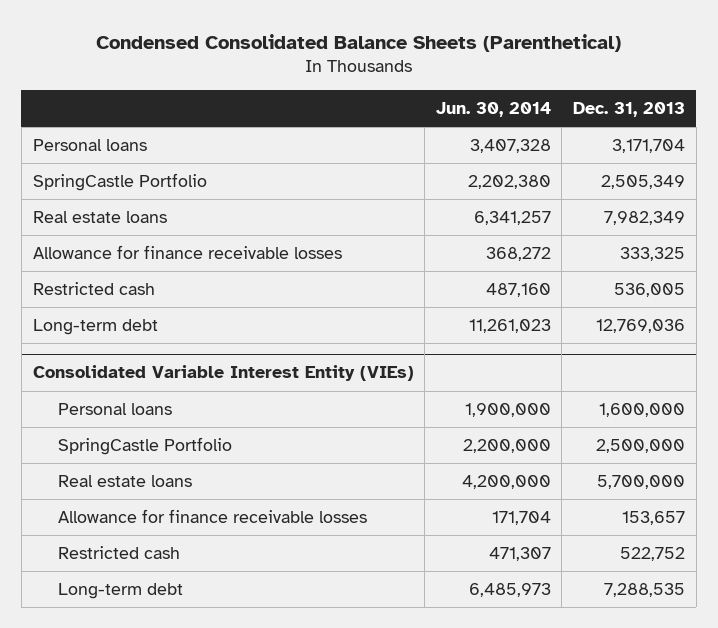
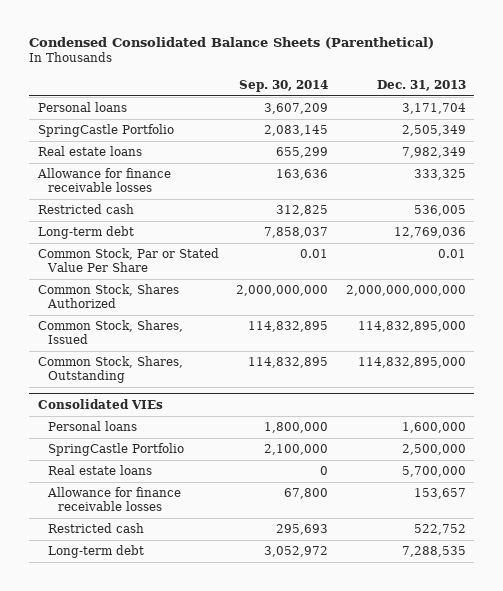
- | Jun. 30, 2014 | Dec. 31, 2013
+ | Sep. 30, 2014 | Dec. 31, 2013
- Consolidated Variable Interest Entity (VIEs)
+ Common Stock, Par or Stated Value Per Share | 0.01 | 0.01
+ Common Stock, Shares Authorized | 2,000,000,000 | 2,000,000,000,000
+ Common Stock, Shares, Issued | 114,832,895 | 114,832,895,000
+ Common Stock, Shares, Outstanding | 114,832,895 | 114,832,895,000
+ Consolidated VIEs

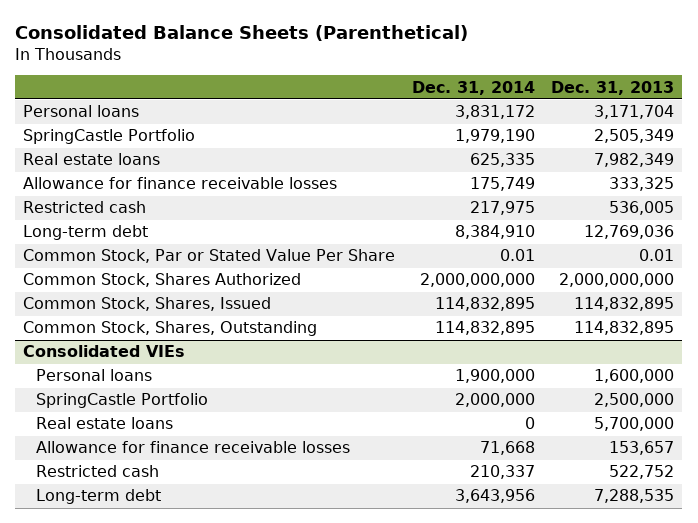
- Condensed Consolidated Balance Sheets (Parenthetical)
+ Consolidated Balance Sheets (Parenthetical)
- | Sep. 30, 2014 | Dec. 31, 2013
+ | Dec. 31, 2014 | Dec. 31, 2013
- Common Stock, Shares Authorized | 2,000,000,000 | 2,000,000,000,000
- Common Stock, Shares, Issued | 114,832,895 | 114,832,895,000
- Common Stock, Shares, Outstanding | 114,832,895 | 114,832,895,000
+ Common Stock, Shares Authorized | 2,000,000,000 | 2,000,000,000
+ Common Stock, Shares, Issued | 114,832,895 | 114,832,895
+ Common Stock, Shares, Outstanding | 114,832,895 | 114,832,895

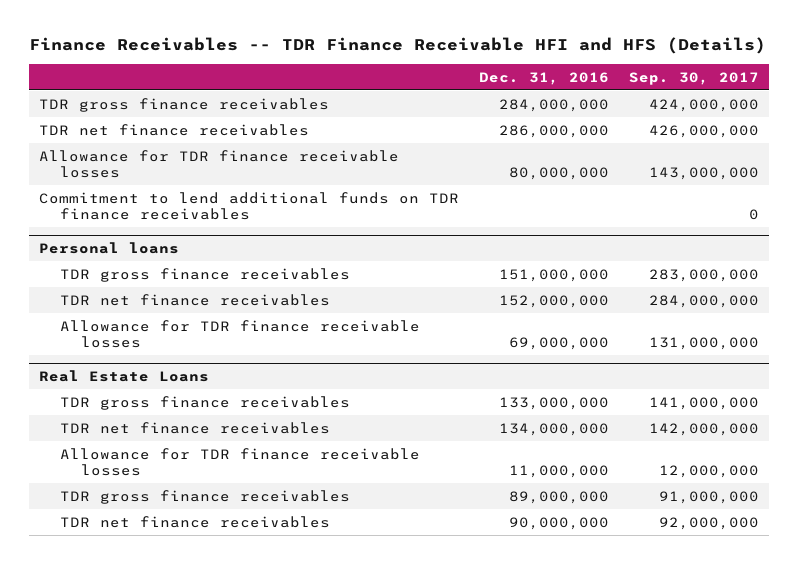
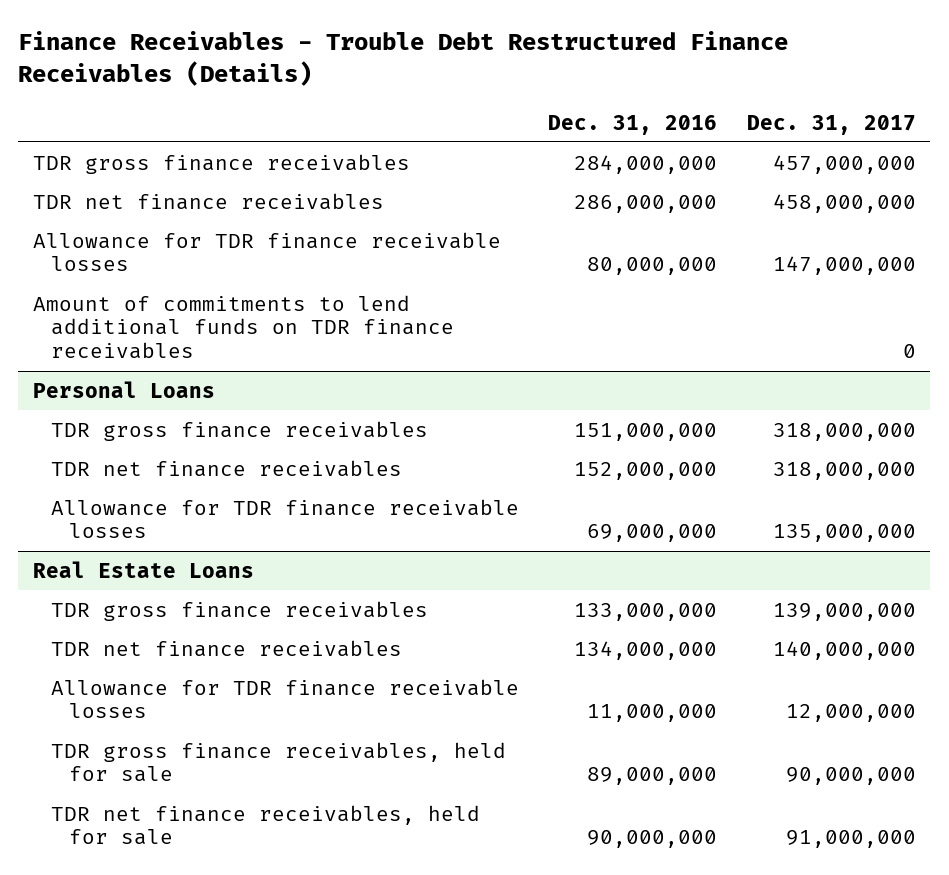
- Finance Receivables -- TDR Finance Receivable HFI and HFS (Details)
+ Finance Receivables - Trouble Debt Restructured Finance Receivables (Details)
- | Dec. 31, 2016 | Sep. 30, 2017
+ | Dec. 31, 2016 | Dec. 31, 2017
- Commitment to lend additional funds on TDR finance receivables | | 0
- Personal loans
+ Amount of commitments to lend additional funds on TDR finance receivables | | 0
+ Personal Loans
@ Real Estate Loans
- TDR gross finance receivables | 89,000,000 | 91,000,000
- TDR net finance receivables | 90,000,000 | 92,000,000
+ TDR gross finance receivables, held for sale | 89,000,000 | 90,000,000
+ TDR net finance receivables, held for sale | 90,000,000 | 91,000,000

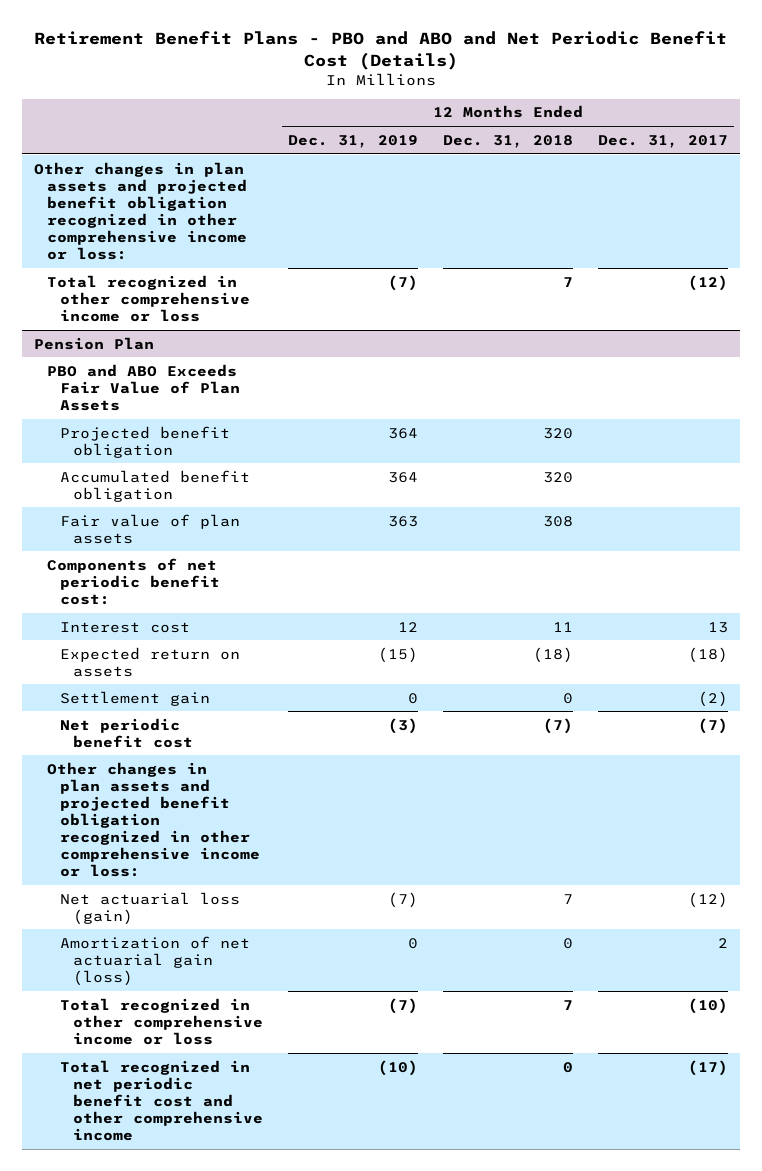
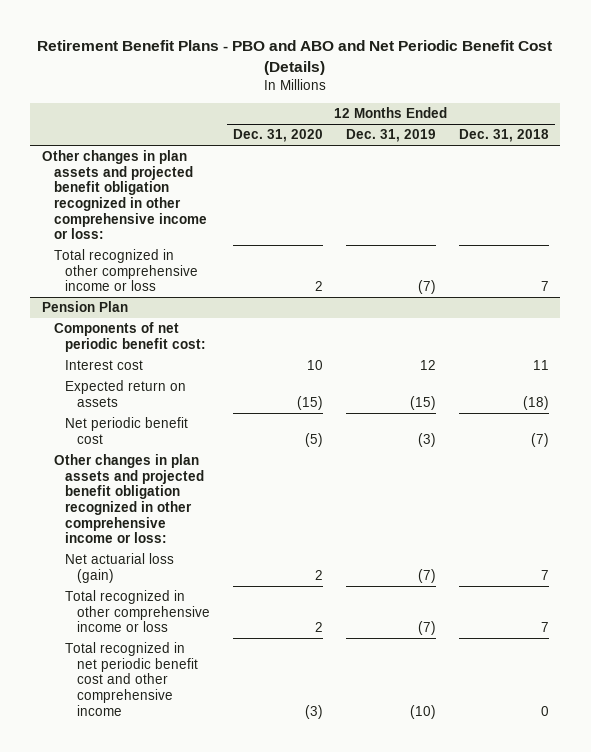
- | 12 Months Ended Dec. 31, 2019 | 12 Months Ended Dec. 31, 2018 | 12 Months Ended Dec. 31, 2017
+ | 12 Months Ended Dec. 31, 2020 | 12 Months Ended Dec. 31, 2019 | 12 Months Ended Dec. 31, 2018
@ Pension Plan
- PBO and ABO Exceeds Fair Value of Plan Assets
- Projected benefit obligation | 364 | 320 |
- Accumulated benefit obligation | 364 | 320 |
- Fair value of plan assets | 363 | 308 |
- Settlement gain | 0 | 0 | (2)
- Amortization of net actuarial gain (loss) | 0 | 0 | 2

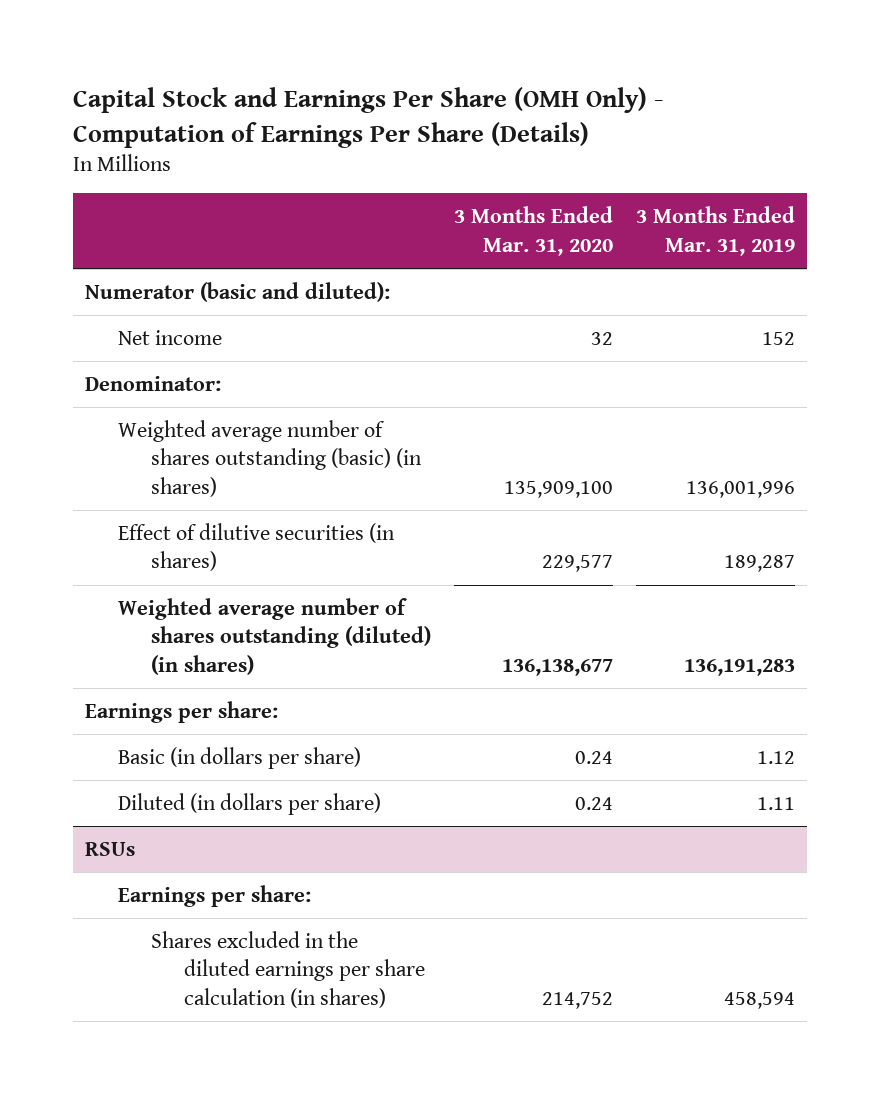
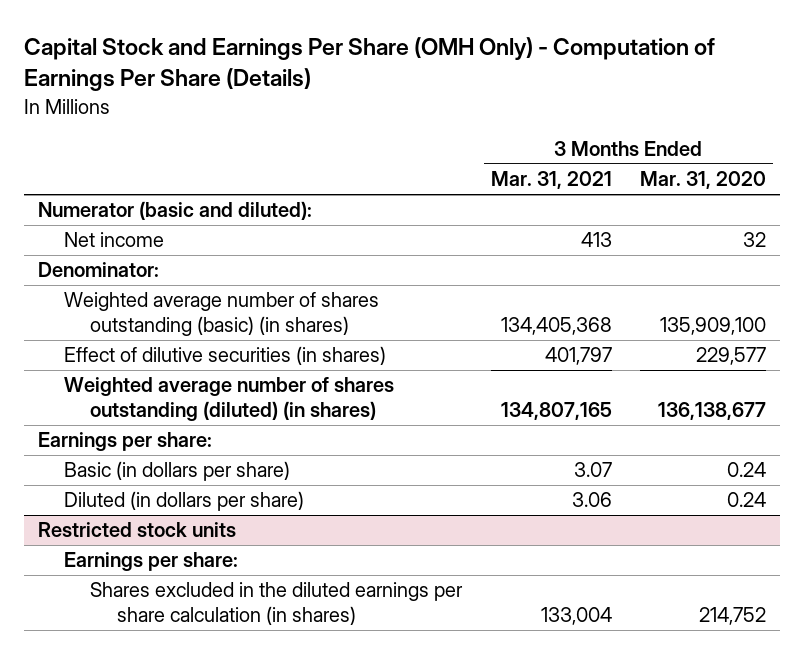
- | 3 Months Ended Mar. 31, 2020 | 3 Months Ended Mar. 31, 2019
+ | 3 Months Ended Mar. 31, 2021 | 3 Months Ended Mar. 31, 2020
- RSUs
+ Restricted stock units

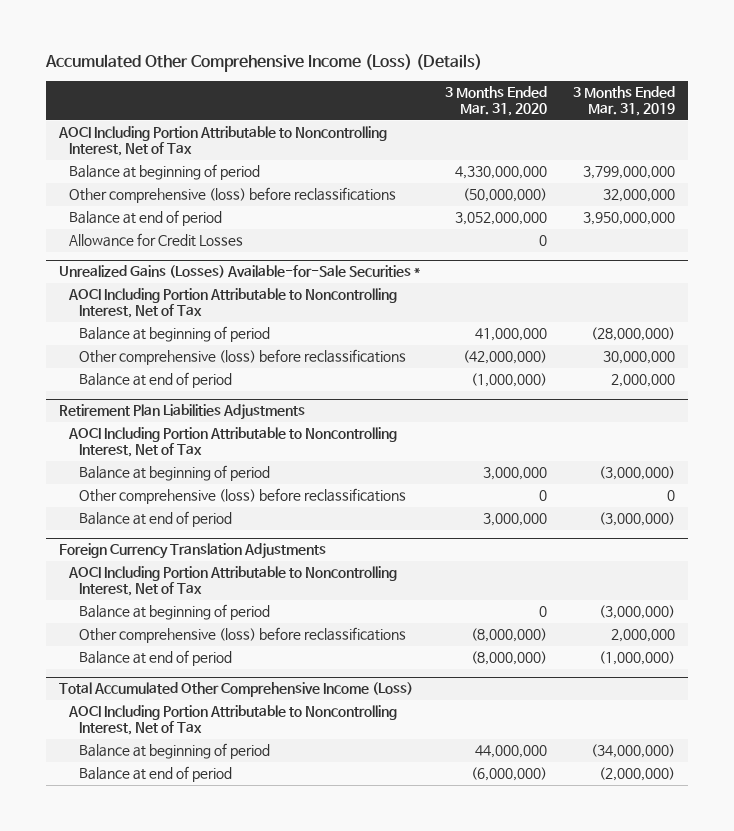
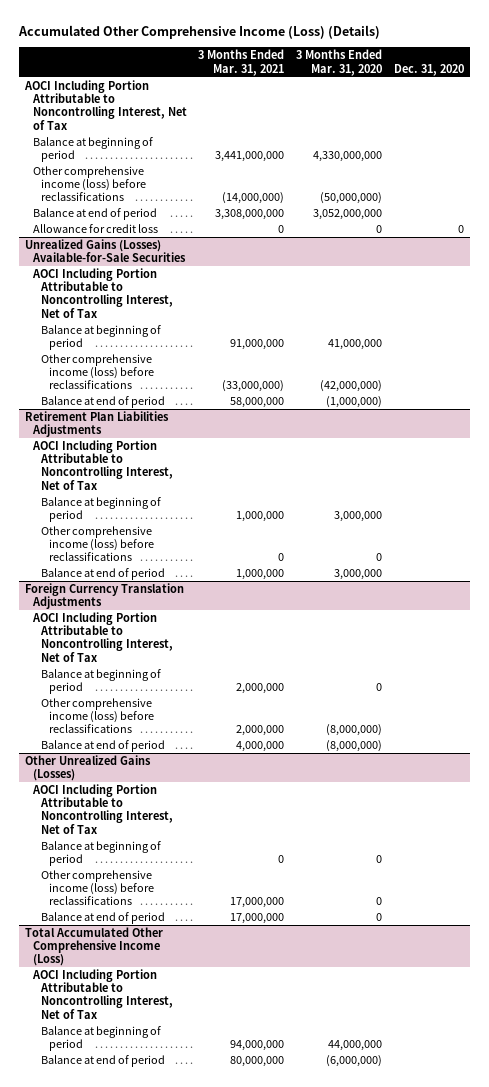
- | 3 Months Ended Mar. 31, 2020 | 3 Months Ended Mar. 31, 2019
+ | 3 Months Ended Mar. 31, 2021 | 3 Months Ended Mar. 31, 2020 | Dec. 31, 2020
- Other comprehensive (loss) before reclassifications | (50,000,000) | 32,000,000
+ Other comprehensive income (loss) before reclassifications | (14,000,000) | (50,000,000) |
- Allowance for Credit Losses | 0 |
- Unrealized Gains (Losses) Available-for-Sale Securities *
+ Allowance for credit loss | 0 | 0 | 0
+ Unrealized Gains (Losses) Available-for-Sale Securities
- Other comprehensive (loss) before reclassifications | (42,000,000) | 30,000,000
+ Other comprehensive income (loss) before reclassifications | (33,000,000) | (42,000,000) |
@ Retirement Plan Liabilities Adjustments
- Other comprehensive (loss) before reclassifications | 0 | 0
+ Other comprehensive income (loss) before reclassifications | 0 | 0 |
@ Foreign Currency Translation Adjustments
- Other comprehensive (loss) before reclassifications | (8,000,000) | 2,000,000
+ Other comprehensive income (loss) before reclassifications | 2,000,000 | (8,000,000) |
+ Other Unrealized Gains (Losses)
+ AOCI Including Portion Attributable to Noncontrolling Interest, Net of Tax
+ Balance at beginning of period | 0 | 0 |
+ Other comprehensive income (loss) before reclassifications | 17,000,000 | 0 |
+ Balance at end of period | 17,000,000 | 0 |

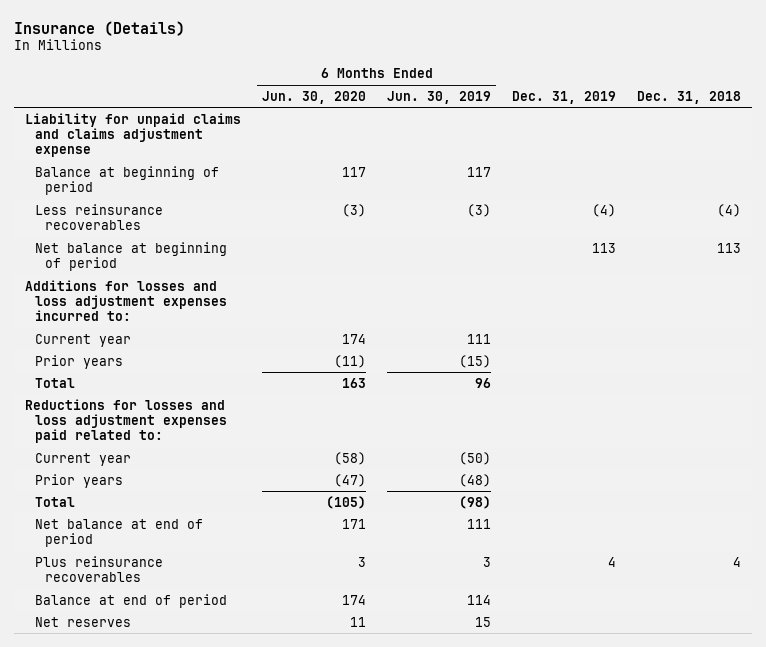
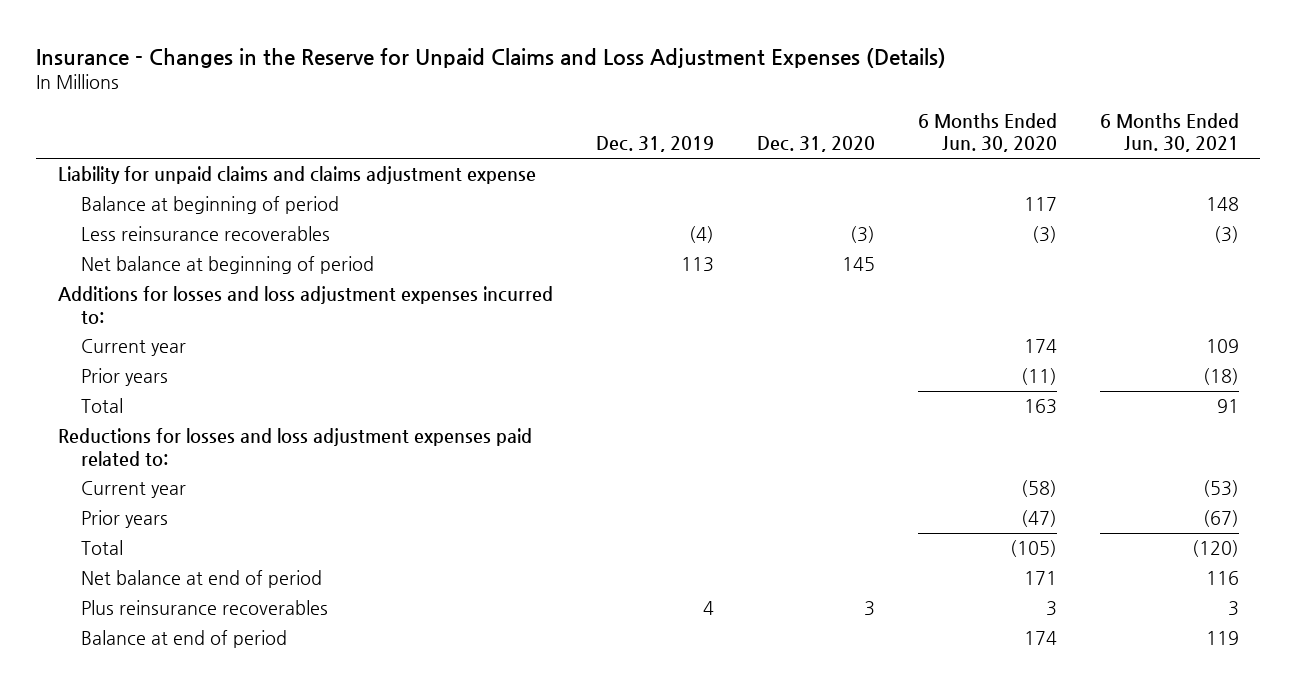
- Insurance (Details)
+ Insurance - Changes in the Reserve for Unpaid Claims and Loss Adjustment Expenses (Details)
- | 6 Months Ended Jun. 30, 2020 | 6 Months Ended Jun. 30, 2019 | Dec. 31, 2019 | Dec. 31, 2018
+ | Dec. 31, 2019 | Dec. 31, 2020 | 6 Months Ended Jun. 30, 2020 | 6 Months Ended Jun. 30, 2021
- Net reserves | 11 | 15 | |

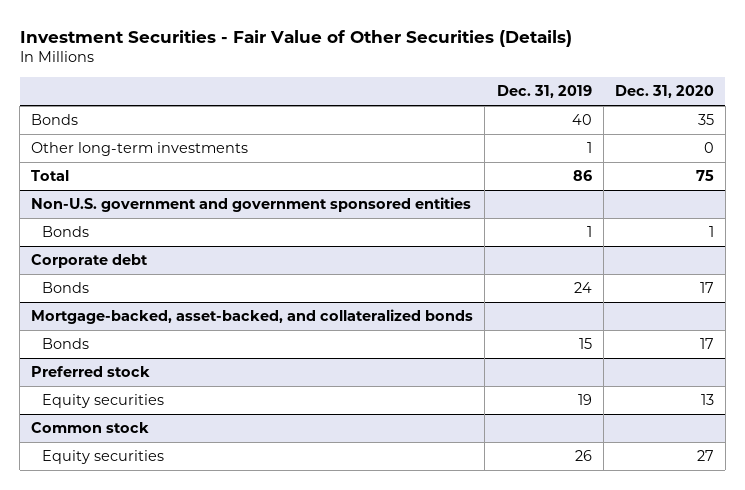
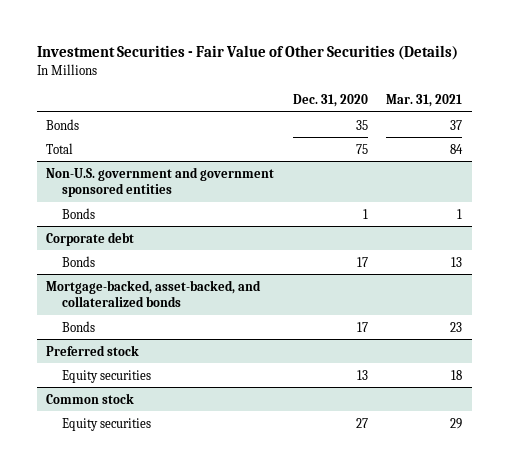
- | Dec. 31, 2019 | Dec. 31, 2020
+ | Dec. 31, 2020 | Mar. 31, 2021
- Other long-term investments | 1 | 0

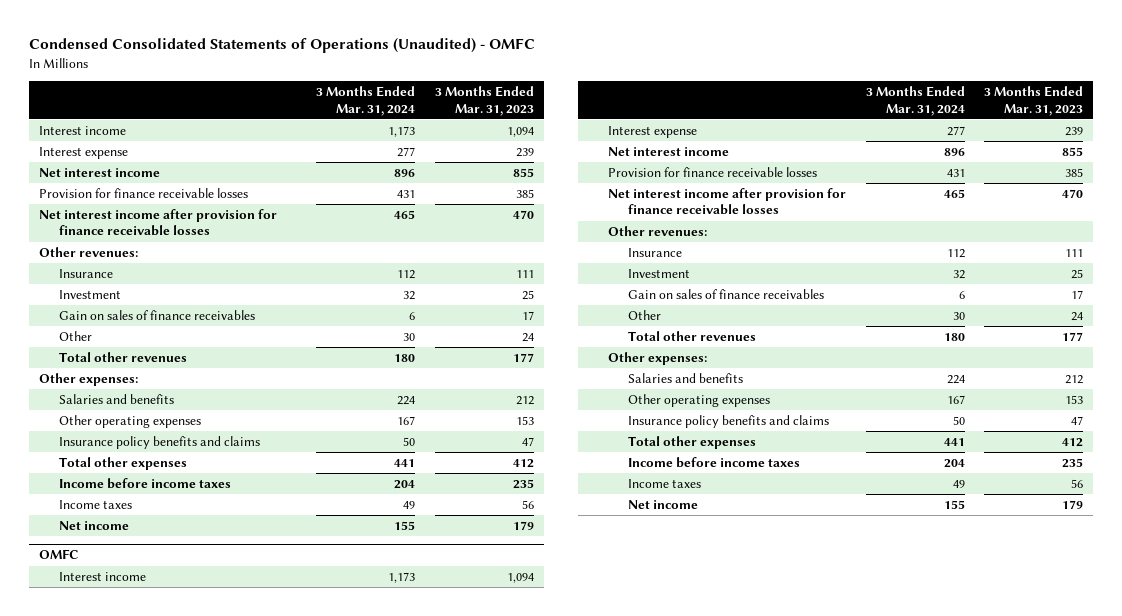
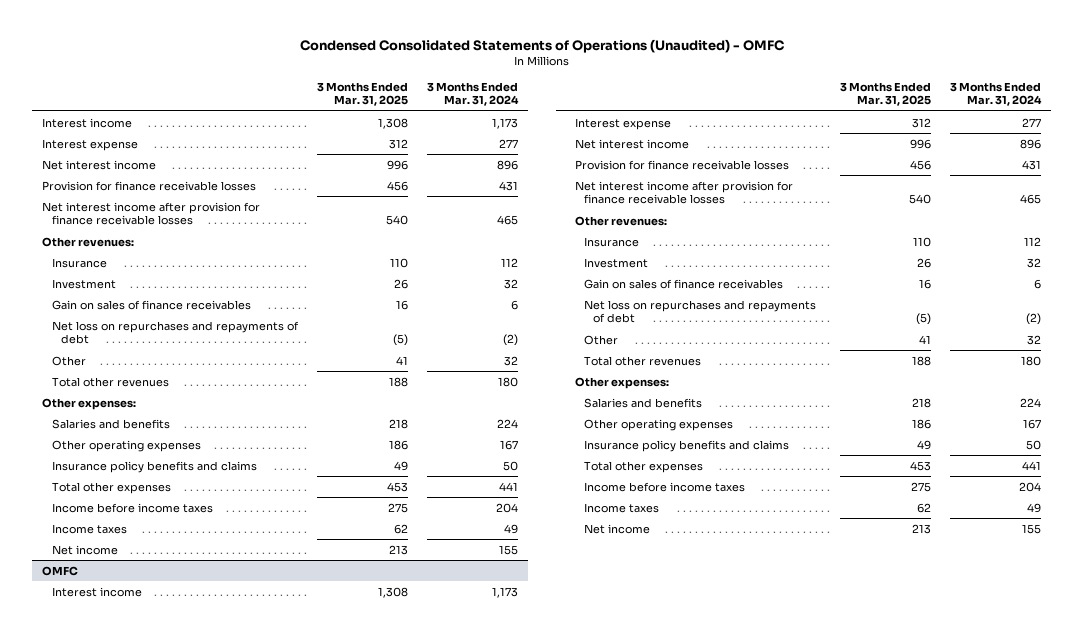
- | 3 Months Ended Mar. 31, 2024 | 3 Months Ended Mar. 31, 2023
+ | 3 Months Ended Mar. 31, 2025 | 3 Months Ended Mar. 31, 2024
- Other | 30 | 24
+ Net loss on repurchases and repayments of debt | (5) | (2)
+ Other | 41 | 32
@ OMFC
- Other | 30 | 24
+ Net loss on repurchases and repayments of debt | (5) | (2)
+ Other | 41 | 32

